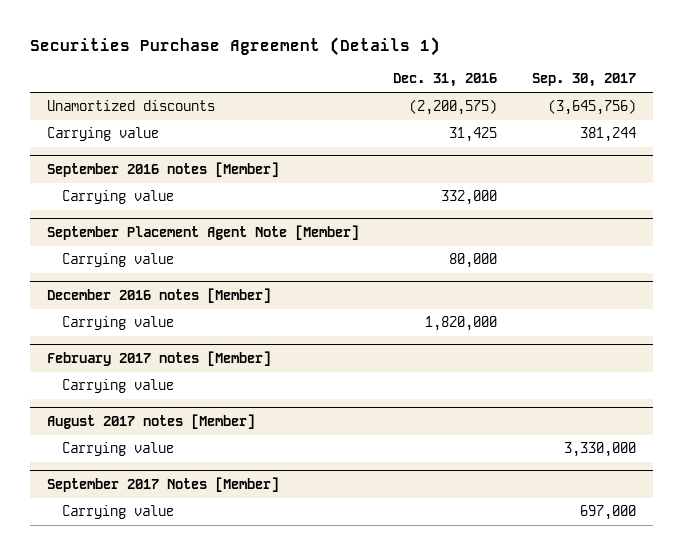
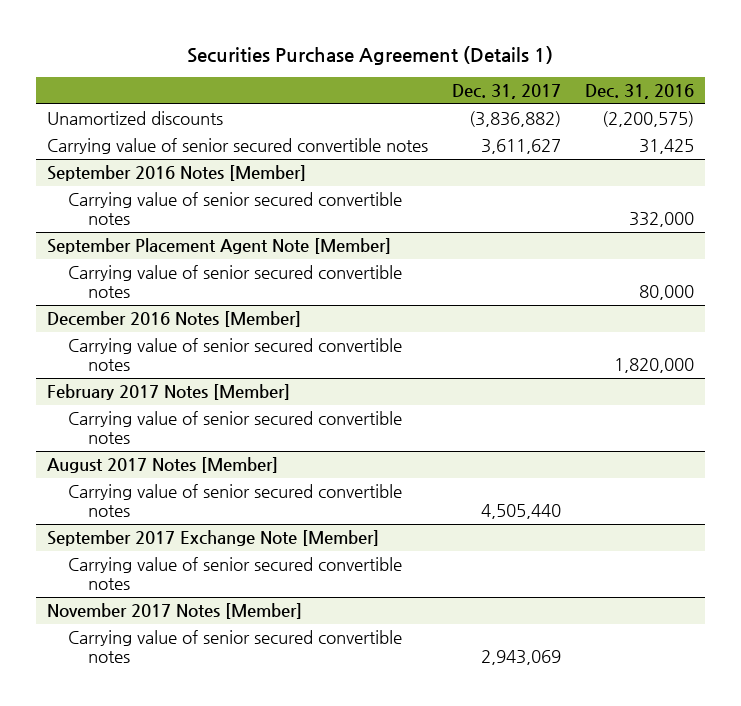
- | Dec. 31, 2016 | Sep. 30, 2017
+ | Dec. 31, 2017 | Dec. 31, 2016
- Carrying value | 31,425 | 381,244
- September 2016 notes [Member]
- Carrying value | 332,000 |
+ Carrying value of senior secured convertible notes | 3,611,627 | 31,425
+ September 2016 Notes [Member]
+ Carrying value of senior secured convertible notes | | 332,000
@ September Placement Agent Note [Member]
- Carrying value | 80,000 |
- December 2016 notes [Member]
- Carrying value | 1,820,000 |
- February 2017 notes [Member]
- Carrying value
- August 2017 notes [Member]
- Carrying value | | 3,330,000
- September 2017 Notes [Member]
- Carrying value | | 697,000
@ September Placement Agent Note [Member]
+ Carrying value of senior secured convertible notes | | 80,000
+ December 2016 Notes [Member]
+ Carrying value of senior secured convertible notes | | 1,820,000
+ February 2017 Notes [Member]
+ Carrying value of senior secured convertible notes
+ August 2017 Notes [Member]
+ Carrying value of senior secured convertible notes | 4,505,440 |
+ September 2017 Exchange Note [Member]
+ Carrying value of senior secured convertible notes
+ November 2017 Notes [Member]
+ Carrying value of senior secured convertible notes | 2,943,069 |

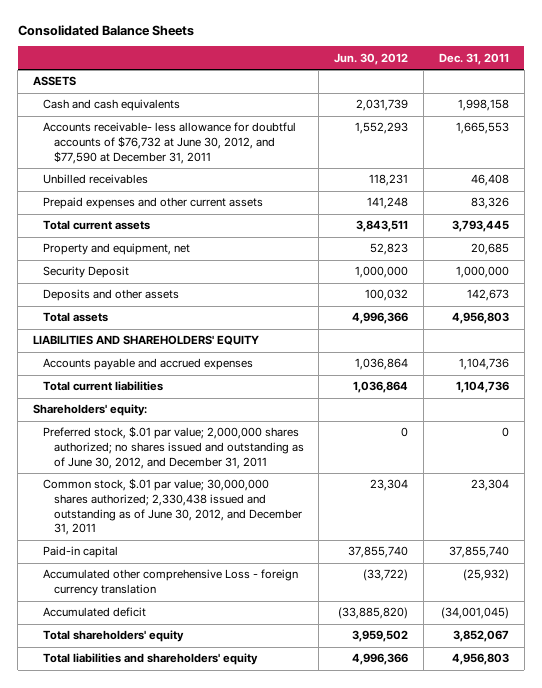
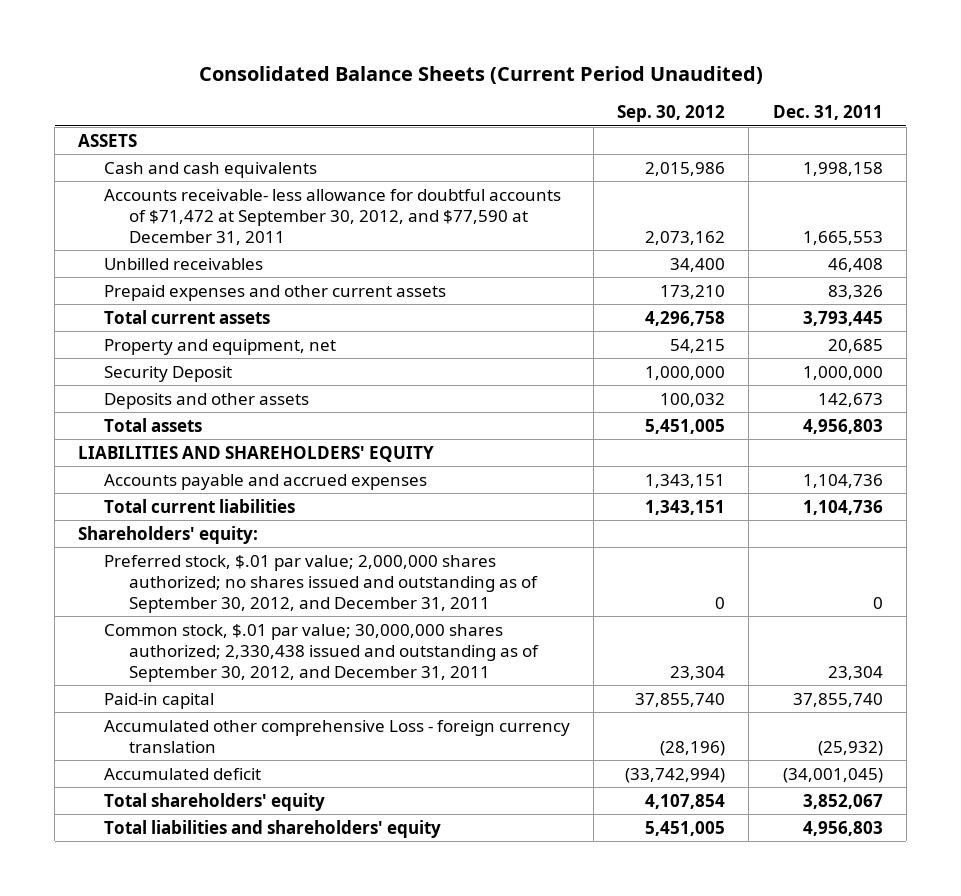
- Consolidated Balance Sheets
+ Consolidated Balance Sheets (Current Period Unaudited)
- | Jun. 30, 2012 | Dec. 31, 2011
+ | Sep. 30, 2012 | Dec. 31, 2011
- Accounts receivable- less allowance for doubtful accounts of $76,732 at June 30, 2012, and $77,590 at December 31, 2011 | 1,552,293 | 1,665,553
+ Accounts receivable- less allowance for doubtful accounts of $71,472 at September 30, 2012, and $77,590 at December 31, 2011 | 2,073,162 | 1,665,553
- Preferred stock, $.01 par value; 2,000,000 shares authorized; no shares issued and outstanding as of June 30, 2012, and December 31, 2011 | 0 | 0
- Common stock, $.01 par value; 30,000,000 shares authorized; 2,330,438 issued and outstanding as of June 30, 2012, and December 31, 2011 | 23,304 | 23,304
+ Preferred stock, $.01 par value; 2,000,000 shares authorized; no shares issued and outstanding as of September 30, 2012, and December 31, 2011 | 0 | 0
+ Common stock, $.01 par value; 30,000,000 shares authorized; 2,330,438 issued and outstanding as of September 30, 2012, and December 31, 2011 | 23,304 | 23,304

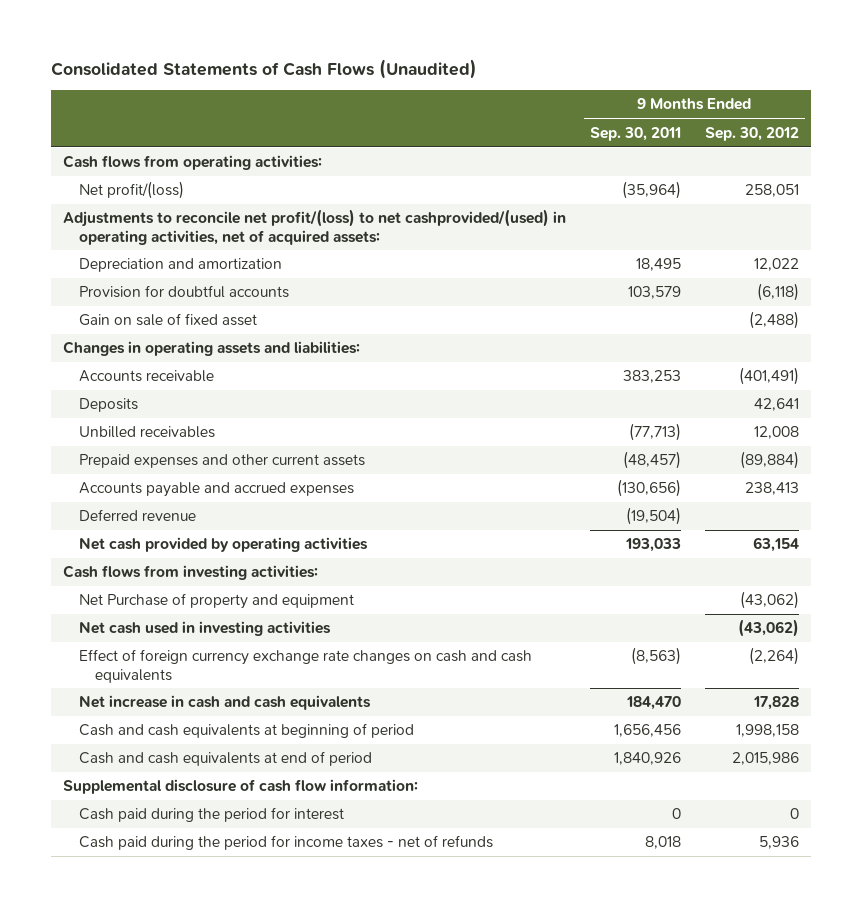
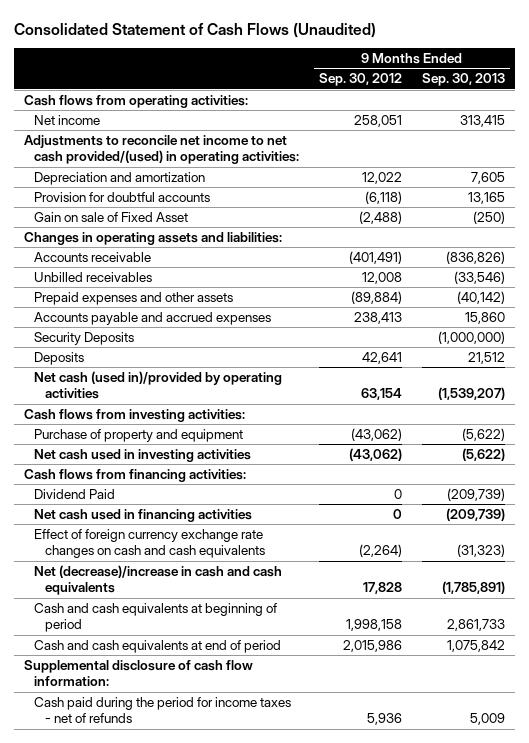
- Consolidated Statements of Cash Flows (Unaudited)
+ Consolidated Statement of Cash Flows (Unaudited)
- | 9 Months Ended Sep. 30, 2011 | 9 Months Ended Sep. 30, 2012
+ | 9 Months Ended Sep. 30, 2012 | 9 Months Ended Sep. 30, 2013
- Net profit/(loss) | (35,964) | 258,051
- Adjustments to reconcile net profit/(loss) to net cashprovided/(used) in operating activities, net of acquired assets:
+ Net income | 258,051 | 313,415
+ Adjustments to reconcile net income to net cash provided/(used) in operating activities:
- Gain on sale of fixed asset | | (2,488)
+ Gain on sale of Fixed Asset | (2,488) | (250)
- Prepaid expenses and other current assets | (48,457) | (89,884)
+ Prepaid expenses and other assets | (89,884) | (40,142)
- Deferred revenue | (19,504) |
- Net cash provided by operating activities | 193,033 | 63,154
+ Security Deposits | | (1,000,000)
moved down: Deposits | 42,641 | 21,512
+ Net cash (used in)/provided by operating activities | 63,154 | (1,539,207)
- Net Purchase of property and equipment | | (43,062)
+ Purchase of property and equipment | (43,062) | (5,622)
+ Cash flows from financing activities:
+ Dividend Paid | 0 | (209,739)
+ Net cash used in financing activities | 0 | (209,739)
- Net increase in cash and cash equivalents | 184,470 | 17,828
+ Net (decrease)/increase in cash and cash equivalents | 17,828 | (1,785,891)
- Cash paid during the period for interest | 0 | 0

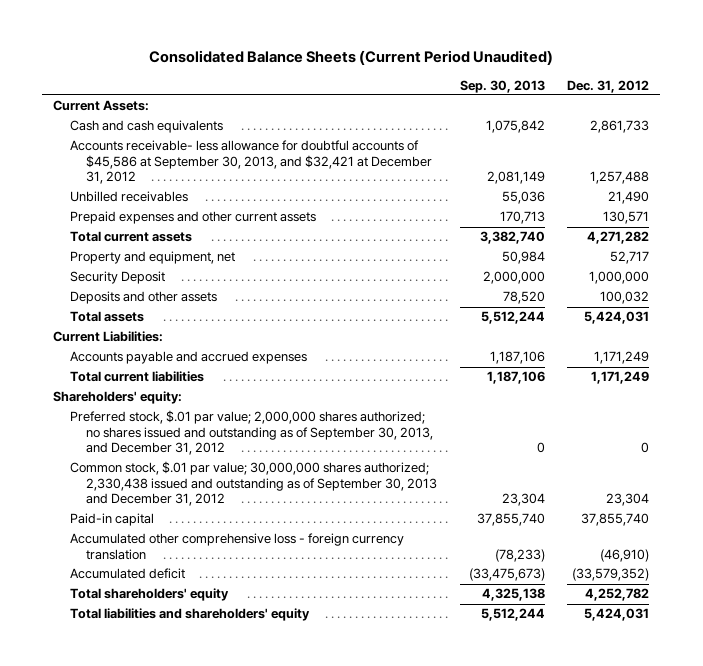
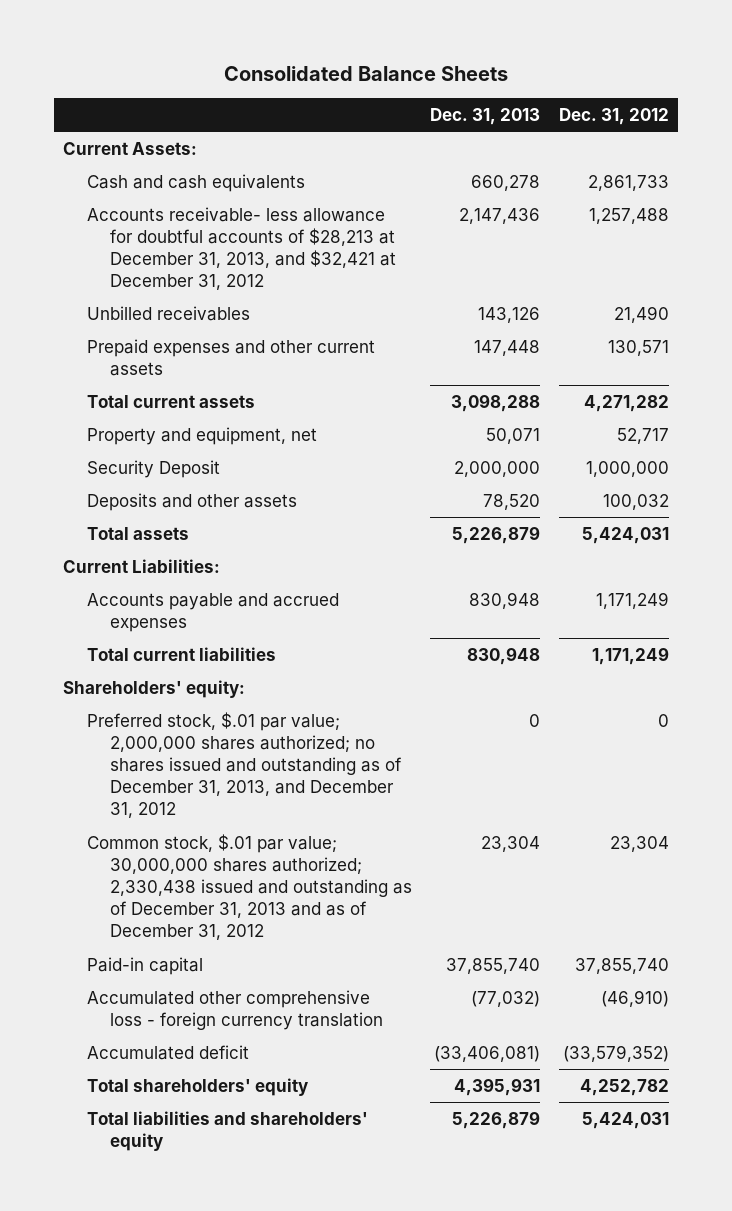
- Consolidated Balance Sheets (Current Period Unaudited)
+ Consolidated Balance Sheets
- | Sep. 30, 2013 | Dec. 31, 2012
+ | Dec. 31, 2013 | Dec. 31, 2012
- Accounts receivable- less allowance for doubtful accounts of $45,586 at September 30, 2013, and $32,421 at December 31, 2012 | 2,081,149 | 1,257,488
+ Accounts receivable- less allowance for doubtful accounts of $28,213 at December 31, 2013, and $32,421 at December 31, 2012 | 2,147,436 | 1,257,488
- Preferred stock, $.01 par value; 2,000,000 shares authorized; no shares issued and outstanding as of September 30, 2013, and December 31, 2012 | 0 | 0
- Common stock, $.01 par value; 30,000,000 shares authorized; 2,330,438 issued and outstanding as of September 30, 2013 and December 31, 2012 | 23,304 | 23,304
+ Preferred stock, $.01 par value; 2,000,000 shares authorized; no shares issued and outstanding as of December 31, 2013, and December 31, 2012 | 0 | 0
+ Common stock, $.01 par value; 30,000,000 shares authorized; 2,330,438 issued and outstanding as of December 31, 2013 and as of December 31, 2012 | 23,304 | 23,304

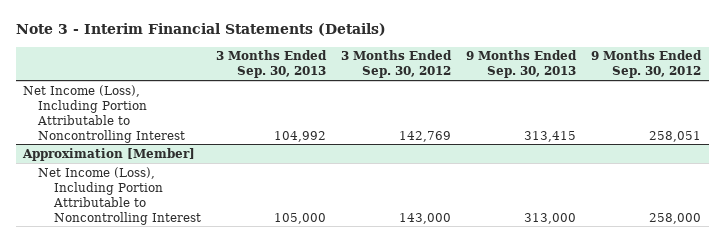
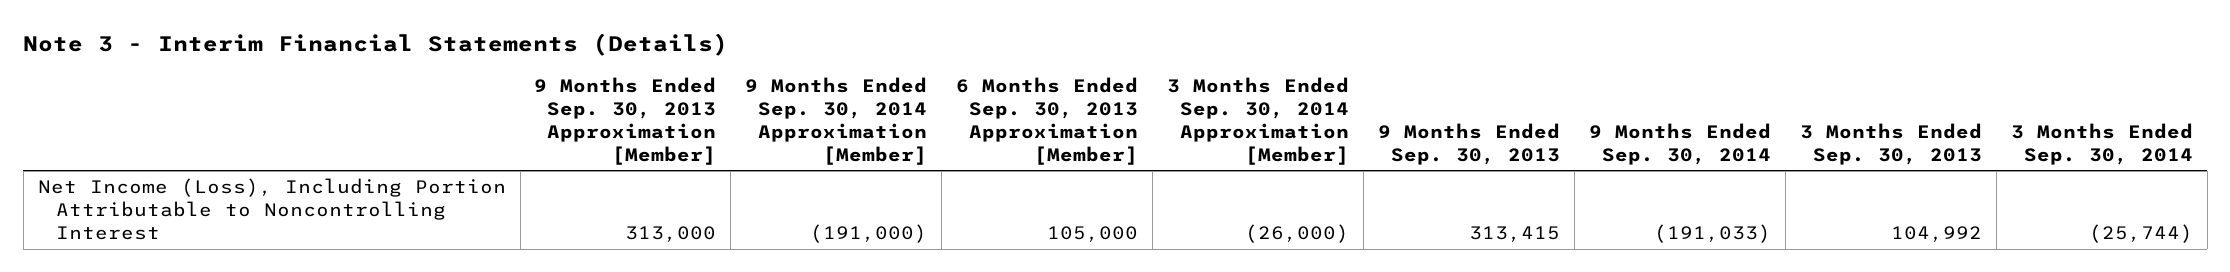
- | 3 Months Ended Sep. 30, 2013 | 3 Months Ended Sep. 30, 2012 | 9 Months Ended Sep. 30, 2013 | 9 Months Ended Sep. 30, 2012
+ | 9 Months Ended Sep. 30, 2013 Approximation [Member] | 9 Months Ended Sep. 30, 2014 Approximation [Member] | 6 Months Ended Sep. 30, 2013 Approximation [Member] | 3 Months Ended Sep. 30, 2014 Approximation [Member] | 9 Months Ended Sep. 30, 2013 | 9 Months Ended Sep. 30, 2014 | 3 Months Ended Sep. 30, 2013 | 3 Months Ended Sep. 30, 2014
- Approximation [Member]
- Net Income (Loss), Including Portion Attributable to Noncontrolling Interest | 105,000 | 143,000 | 313,000 | 258,000

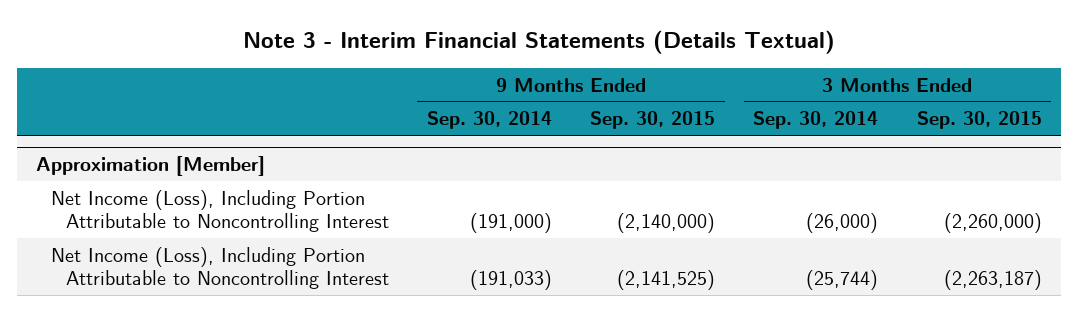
- Note 3 - Interim Financial Statements (Details)
+ Note 3 - Interim Financial Statements (Details Textual)
- | 9 Months Ended Sep. 30, 2013 Approximation [Member] | 9 Months Ended Sep. 30, 2014 Approximation [Member] | 6 Months Ended Sep. 30, 2013 Approximation [Member] | 3 Months Ended Sep. 30, 2014 Approximation [Member] | 9 Months Ended Sep. 30, 2013 | 9 Months Ended Sep. 30, 2014 | 3 Months Ended Sep. 30, 2013 | 3 Months Ended Sep. 30, 2014
+ | 9 Months Ended Sep. 30, 2014 | 9 Months Ended Sep. 30, 2015 | 3 Months Ended Sep. 30, 2014 | 3 Months Ended Sep. 30, 2015
+ Approximation [Member]
+ Net Income (Loss), Including Portion Attributable to Noncontrolling Interest | (191,000) | (2,140,000) | (26,000) | (2,260,000)

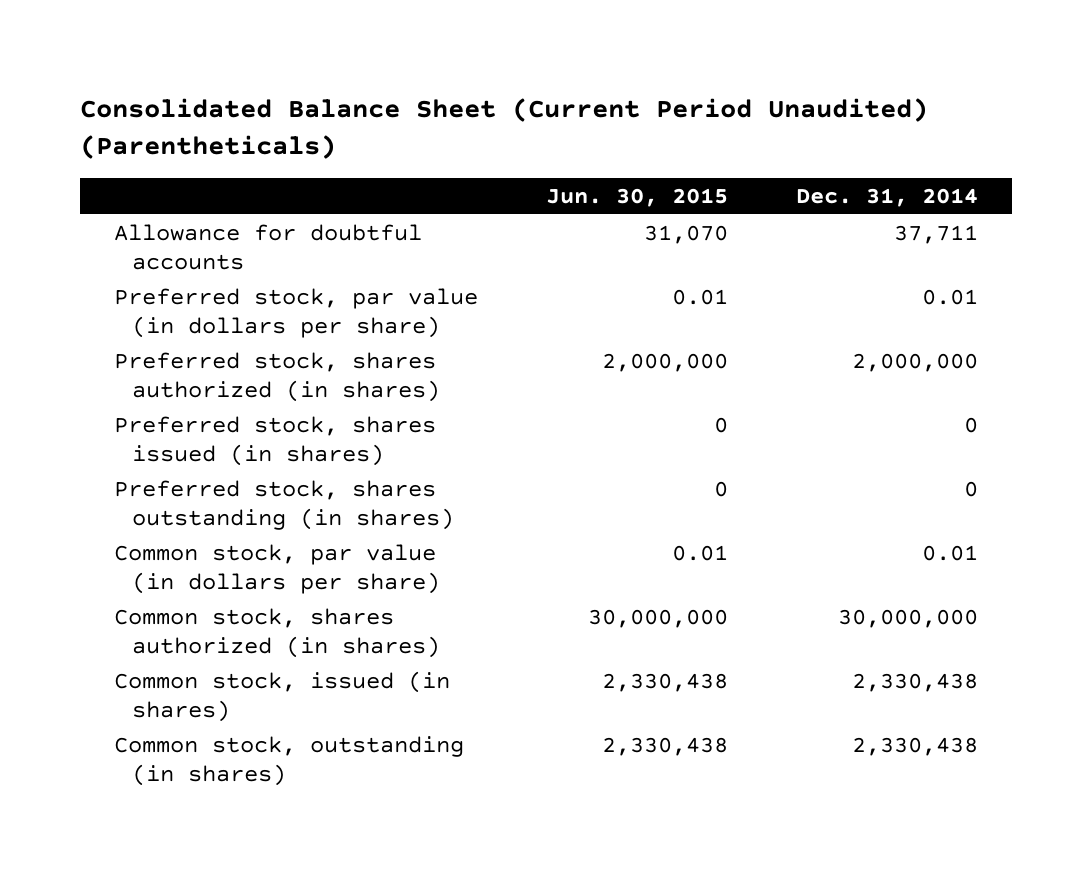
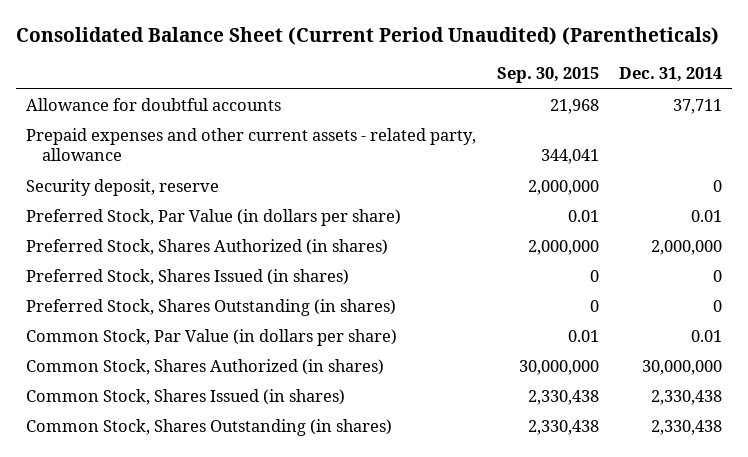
- | Jun. 30, 2015 | Dec. 31, 2014
+ | Sep. 30, 2015 | Dec. 31, 2014
- Preferred stock, par value (in dollars per share) | 0.01 | 0.01
- Preferred stock, shares authorized (in shares) | 2,000,000 | 2,000,000
- Preferred stock, shares issued (in shares) | 0 | 0
- Preferred stock, shares outstanding (in shares) | 0 | 0
- Common stock, par value (in dollars per share) | 0.01 | 0.01
- Common stock, shares authorized (in shares) | 30,000,000 | 30,000,000
- Common stock, issued (in shares) | 2,330,438 | 2,330,438
- Common stock, outstanding (in shares) | 2,330,438 | 2,330,438
+ Prepaid expenses and other current assets - related party, allowance | 344,041 |
+ Security deposit, reserve | 2,000,000 | 0
+ Preferred Stock, Par Value (in dollars per share) | 0.01 | 0.01
+ Preferred Stock, Shares Authorized (in shares) | 2,000,000 | 2,000,000
+ Preferred Stock, Shares Issued (in shares) | 0 | 0
+ Preferred Stock, Shares Outstanding (in shares) | 0 | 0
+ Common Stock, Par Value (in dollars per share) | 0.01 | 0.01
+ Common Stock, Shares Authorized (in shares) | 30,000,000 | 30,000,000
+ Common Stock, Shares Issued (in shares) | 2,330,438 | 2,330,438
+ Common Stock, Shares Outstanding (in shares) | 2,330,438 | 2,330,438

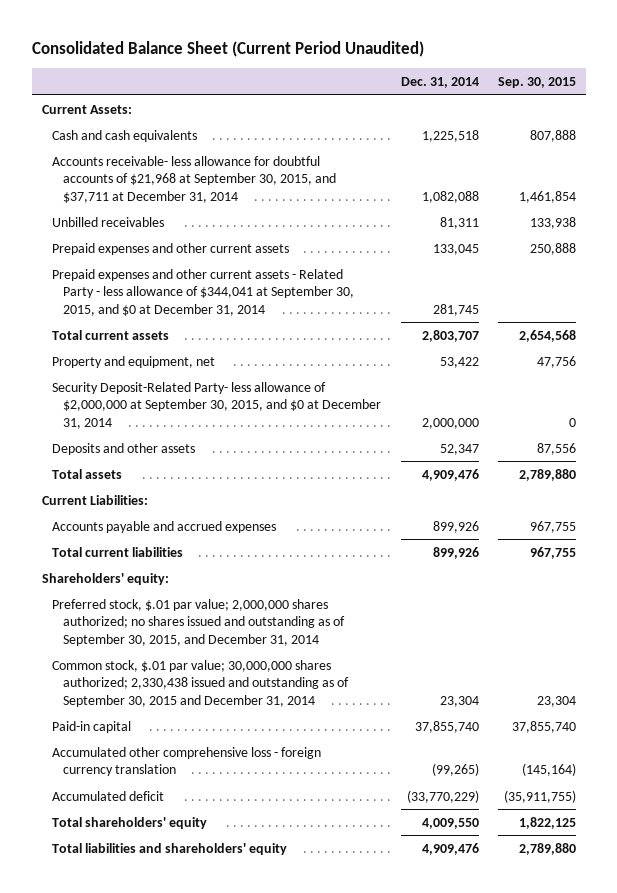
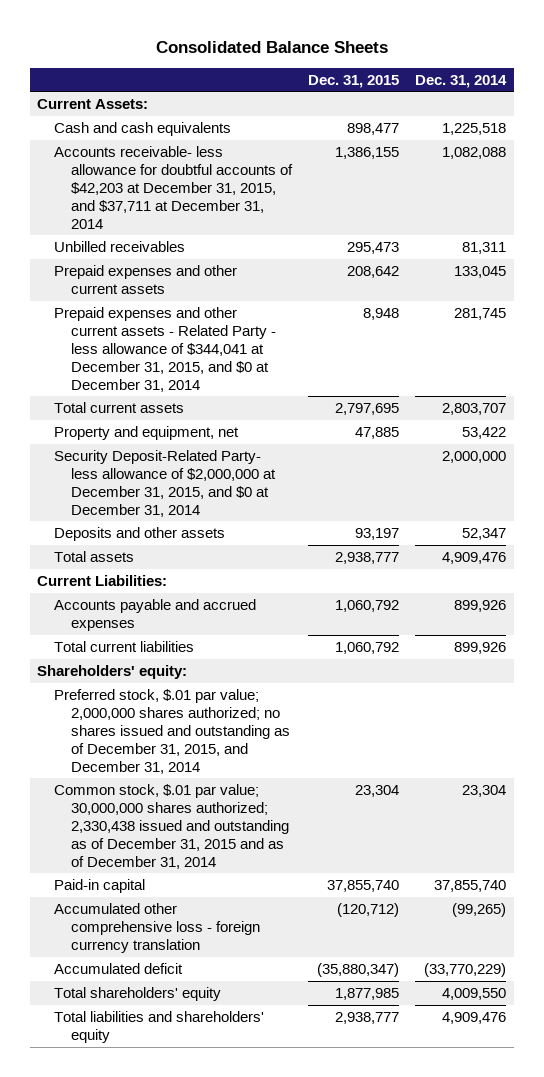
- Consolidated Balance Sheet (Current Period Unaudited)
+ Consolidated Balance Sheets
- | Dec. 31, 2014 | Sep. 30, 2015
+ | Dec. 31, 2015 | Dec. 31, 2014
- Accounts receivable- less allowance for doubtful accounts of $21,968 at September 30, 2015, and $37,711 at December 31, 2014 | 1,082,088 | 1,461,854
+ Accounts receivable- less allowance for doubtful accounts of $42,203 at December 31, 2015, and $37,711 at December 31, 2014 | 1,386,155 | 1,082,088
- Prepaid expenses and other current assets - Related Party - less allowance of $344,041 at September 30, 2015, and $0 at December 31, 2014 | 281,745 |
+ Prepaid expenses and other current assets - Related Party - less allowance of $344,041 at December 31, 2015, and $0 at December 31, 2014 | 8,948 | 281,745
- Security Deposit-Related Party- less allowance of $2,000,000 at September 30, 2015, and $0 at December 31, 2014 | 2,000,000 | 0
+ Security Deposit-Related Party- less allowance of $2,000,000 at December 31, 2015, and $0 at December 31, 2014 | | 2,000,000
- Preferred stock, $.01 par value; 2,000,000 shares authorized; no shares issued and outstanding as of September 30, 2015, and December 31, 2014
- Common stock, $.01 par value; 30,000,000 shares authorized; 2,330,438 issued and outstanding as of September 30, 2015 and December 31, 2014 | 23,304 | 23,304
+ Preferred stock, $.01 par value; 2,000,000 shares authorized; no shares issued and outstanding as of December 31, 2015, and December 31, 2014
+ Common stock, $.01 par value; 30,000,000 shares authorized; 2,330,438 issued and outstanding as of December 31, 2015 and as of December 31, 2014 | 23,304 | 23,304

